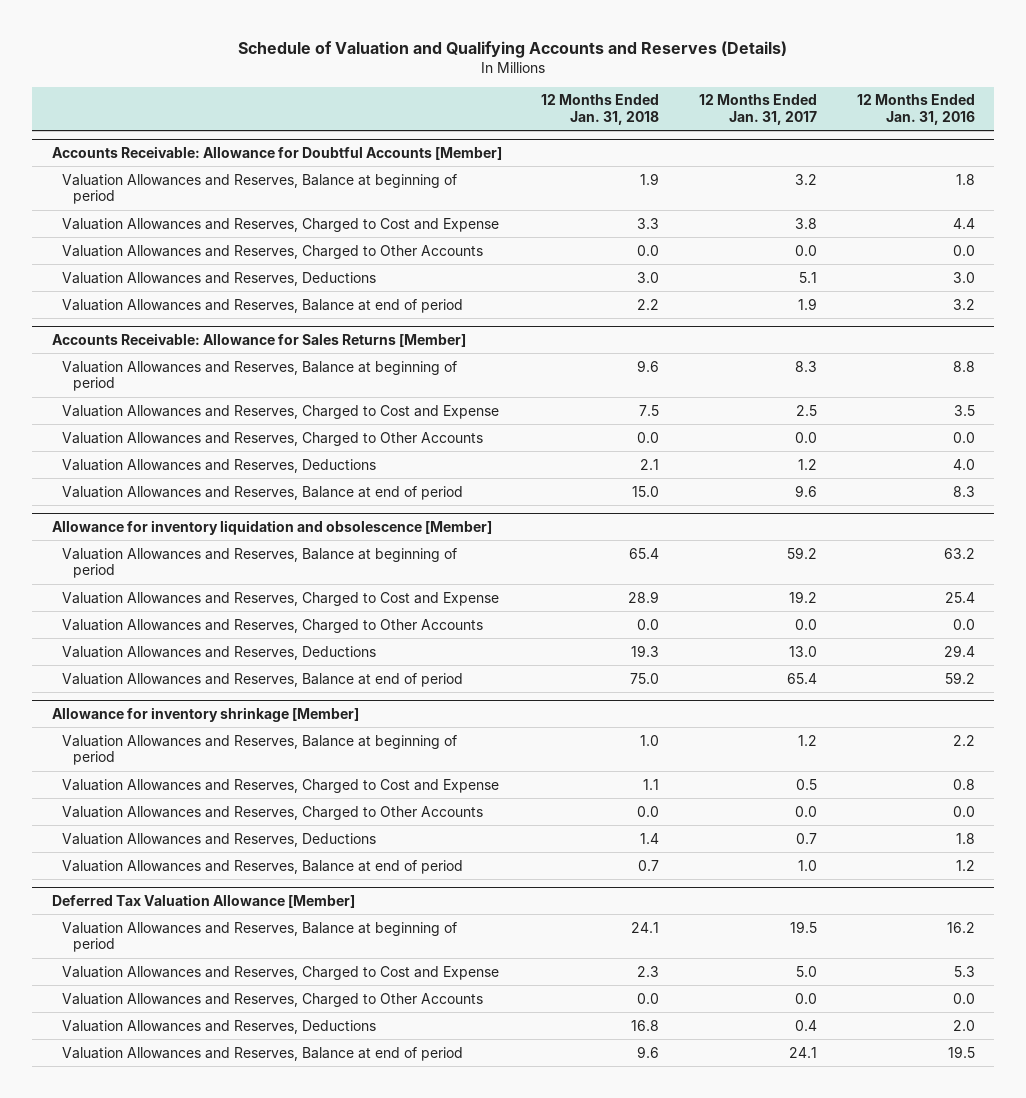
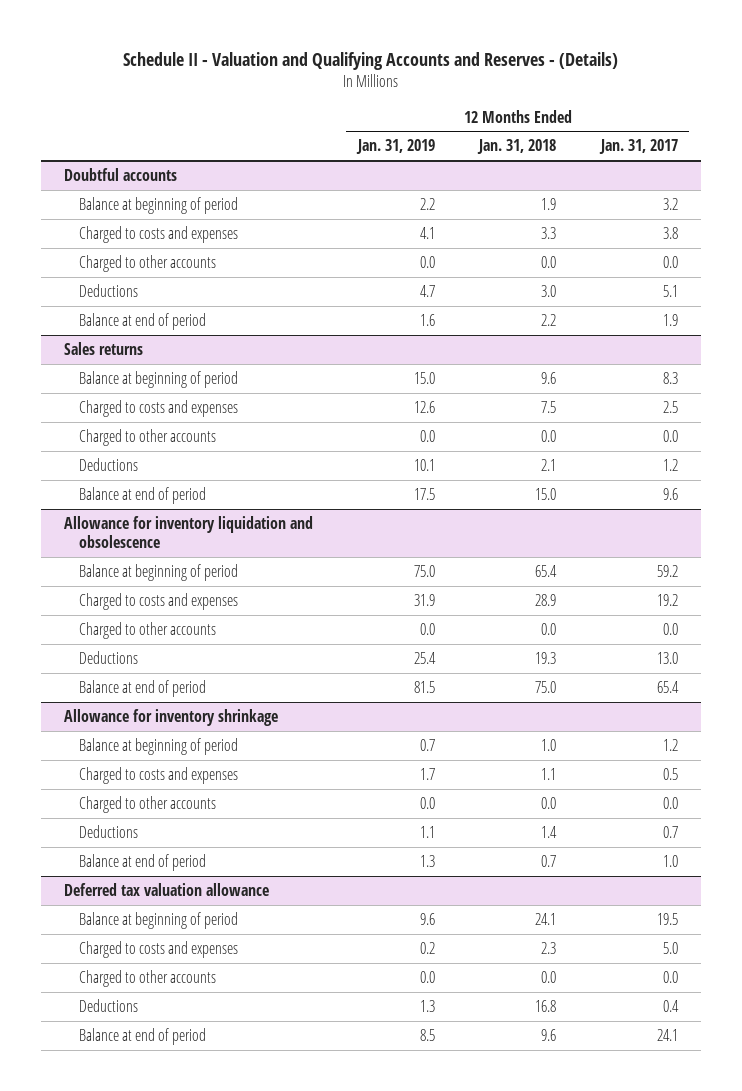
- Schedule of Valuation and Qualifying Accounts and Reserves (Details)
+ Schedule II - Valuation and Qualifying Accounts and Reserves - (Details)
- | 12 Months Ended Jan. 31, 2018 | 12 Months Ended Jan. 31, 2017 | 12 Months Ended Jan. 31, 2016
+ | 12 Months Ended Jan. 31, 2019 | 12 Months Ended Jan. 31, 2018 | 12 Months Ended Jan. 31, 2017
- Accounts Receivable: Allowance for Doubtful Accounts [Member]
- Valuation Allowances and Reserves, Balance at beginning of period | 1.9 | 3.2 | 1.8
- Valuation Allowances and Reserves, Charged to Cost and Expense | 3.3 | 3.8 | 4.4
- Valuation Allowances and Reserves, Charged to Other Accounts | 0.0 | 0.0 | 0.0
- Valuation Allowances and Reserves, Deductions | 3.0 | 5.1 | 3.0
- Valuation Allowances and Reserves, Balance at end of period | 2.2 | 1.9 | 3.2
- Accounts Receivable: Allowance for Sales Returns [Member]
- Valuation Allowances and Reserves, Balance at beginning of period | 9.6 | 8.3 | 8.8
- Valuation Allowances and Reserves, Charged to Cost and Expense | 7.5 | 2.5 | 3.5
- Valuation Allowances and Reserves, Charged to Other Accounts | 0.0 | 0.0 | 0.0
- Valuation Allowances and Reserves, Deductions | 2.1 | 1.2 | 4.0
- Valuation Allowances and Reserves, Balance at end of period | 15.0 | 9.6 | 8.3
- Allowance for inventory liquidation and obsolescence [Member]
- Valuation Allowances and Reserves, Balance at beginning of period | 65.4 | 59.2 | 63.2
- Valuation Allowances and Reserves, Charged to Cost and Expense | 28.9 | 19.2 | 25.4
- Valuation Allowances and Reserves, Charged to Other Accounts | 0.0 | 0.0 | 0.0
- Valuation Allowances and Reserves, Deductions | 19.3 | 13.0 | 29.4
- Valuation Allowances and Reserves, Balance at end of period | 75.0 | 65.4 | 59.2
- Allowance for inventory shrinkage [Member]
- Valuation Allowances and Reserves, Balance at beginning of period | 1.0 | 1.2 | 2.2
- Valuation Allowances and Reserves, Charged to Cost and Expense | 1.1 | 0.5 | 0.8
- Valuation Allowances and Reserves, Charged to Other Accounts | 0.0 | 0.0 | 0.0
- Valuation Allowances and Reserves, Deductions | 1.4 | 0.7 | 1.8
- Valuation Allowances and Reserves, Balance at end of period | 0.7 | 1.0 | 1.2
- Deferred Tax Valuation Allowance [Member]
- Valuation Allowances and Reserves, Balance at beginning of period | 24.1 | 19.5 | 16.2
- Valuation Allowances and Reserves, Charged to Cost and Expense | 2.3 | 5.0 | 5.3
- Valuation Allowances and Reserves, Charged to Other Accounts | 0.0 | 0.0 | 0.0
- Valuation Allowances and Reserves, Deductions | 16.8 | 0.4 | 2.0
- Valuation Allowances and Reserves, Balance at end of period | 9.6 | 24.1 | 19.5
+ Doubtful accounts
+ Balance at beginning of period | 2.2 | 1.9 | 3.2
+ Charged to costs and expenses | 4.1 | 3.3 | 3.8
+ Charged to other accounts | 0.0 | 0.0 | 0.0
+ Deductions | 4.7 | 3.0 | 5.1
+ Balance at end of period | 1.6 | 2.2 | 1.9
+ Sales returns
+ Balance at beginning of period | 15.0 | 9.6 | 8.3
+ Charged to costs and expenses | 12.6 | 7.5 | 2.5
+ Charged to other accounts | 0.0 | 0.0 | 0.0
+ Deductions | 10.1 | 2.1 | 1.2
+ Balance at end of period | 17.5 | 15.0 | 9.6
+ Allowance for inventory liquidation and obsolescence
+ Balance at beginning of period | 75.0 | 65.4 | 59.2
+ Charged to costs and expenses | 31.9 | 28.9 | 19.2
+ Charged to other accounts | 0.0 | 0.0 | 0.0
+ Deductions | 25.4 | 19.3 | 13.0
+ Balance at end of period | 81.5 | 75.0 | 65.4
+ Allowance for inventory shrinkage
+ Balance at beginning of period | 0.7 | 1.0 | 1.2
+ Charged to costs and expenses | 1.7 | 1.1 | 0.5
+ Charged to other accounts | 0.0 | 0.0 | 0.0
+ Deductions | 1.1 | 1.4 | 0.7
+ Balance at end of period | 1.3 | 0.7 | 1.0
+ Deferred tax valuation allowance
+ Balance at beginning of period | 9.6 | 24.1 | 19.5
+ Charged to costs and expenses | 0.2 | 2.3 | 5.0
+ Charged to other accounts | 0.0 | 0.0 | 0.0
+ Deductions | 1.3 | 16.8 | 0.4
+ Balance at end of period | 8.5 | 9.6 | 24.1

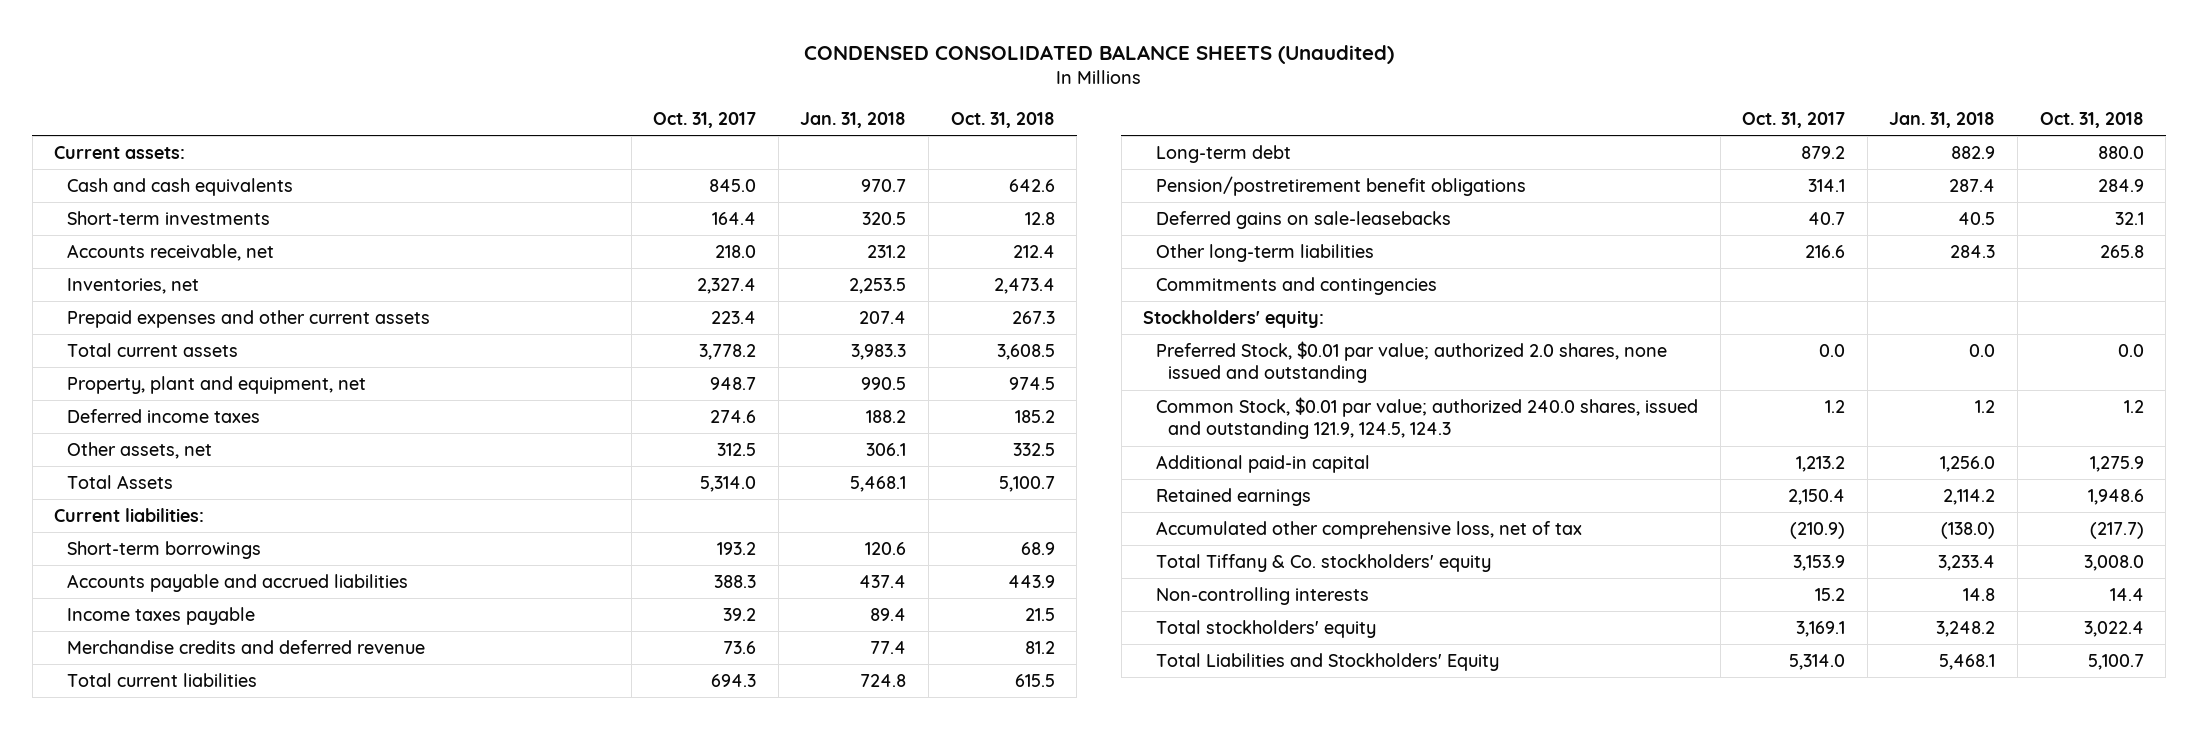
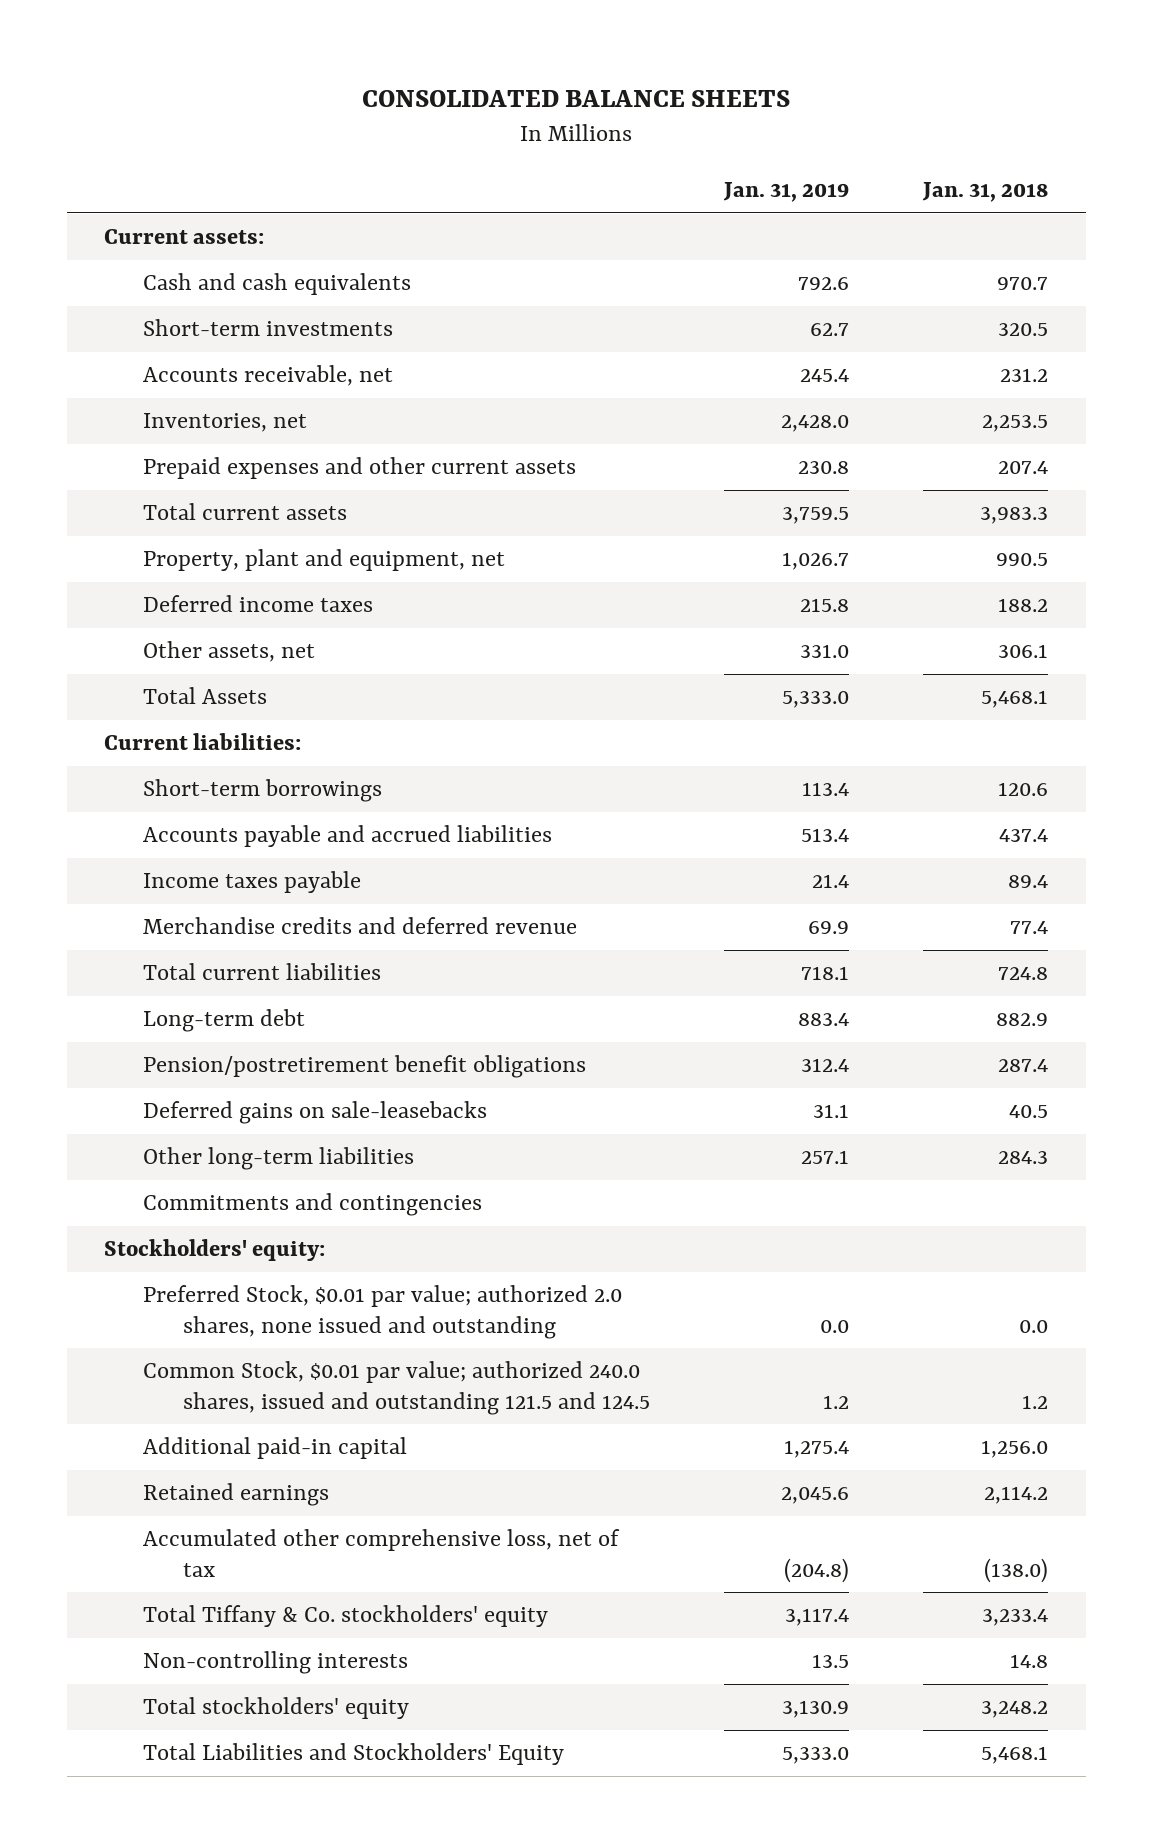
- CONDENSED CONSOLIDATED BALANCE SHEETS (Unaudited)
+ CONSOLIDATED BALANCE SHEETS
- | Oct. 31, 2017 | Jan. 31, 2018 | Oct. 31, 2018
+ | Jan. 31, 2019 | Jan. 31, 2018
- Common Stock, $0.01 par value; authorized 240.0 shares, issued and outstanding 121.9, 124.5, 124.3 | 1.2 | 1.2 | 1.2
+ Common Stock, $0.01 par value; authorized 240.0 shares, issued and outstanding 121.5 and 124.5 | 1.2 | 1.2

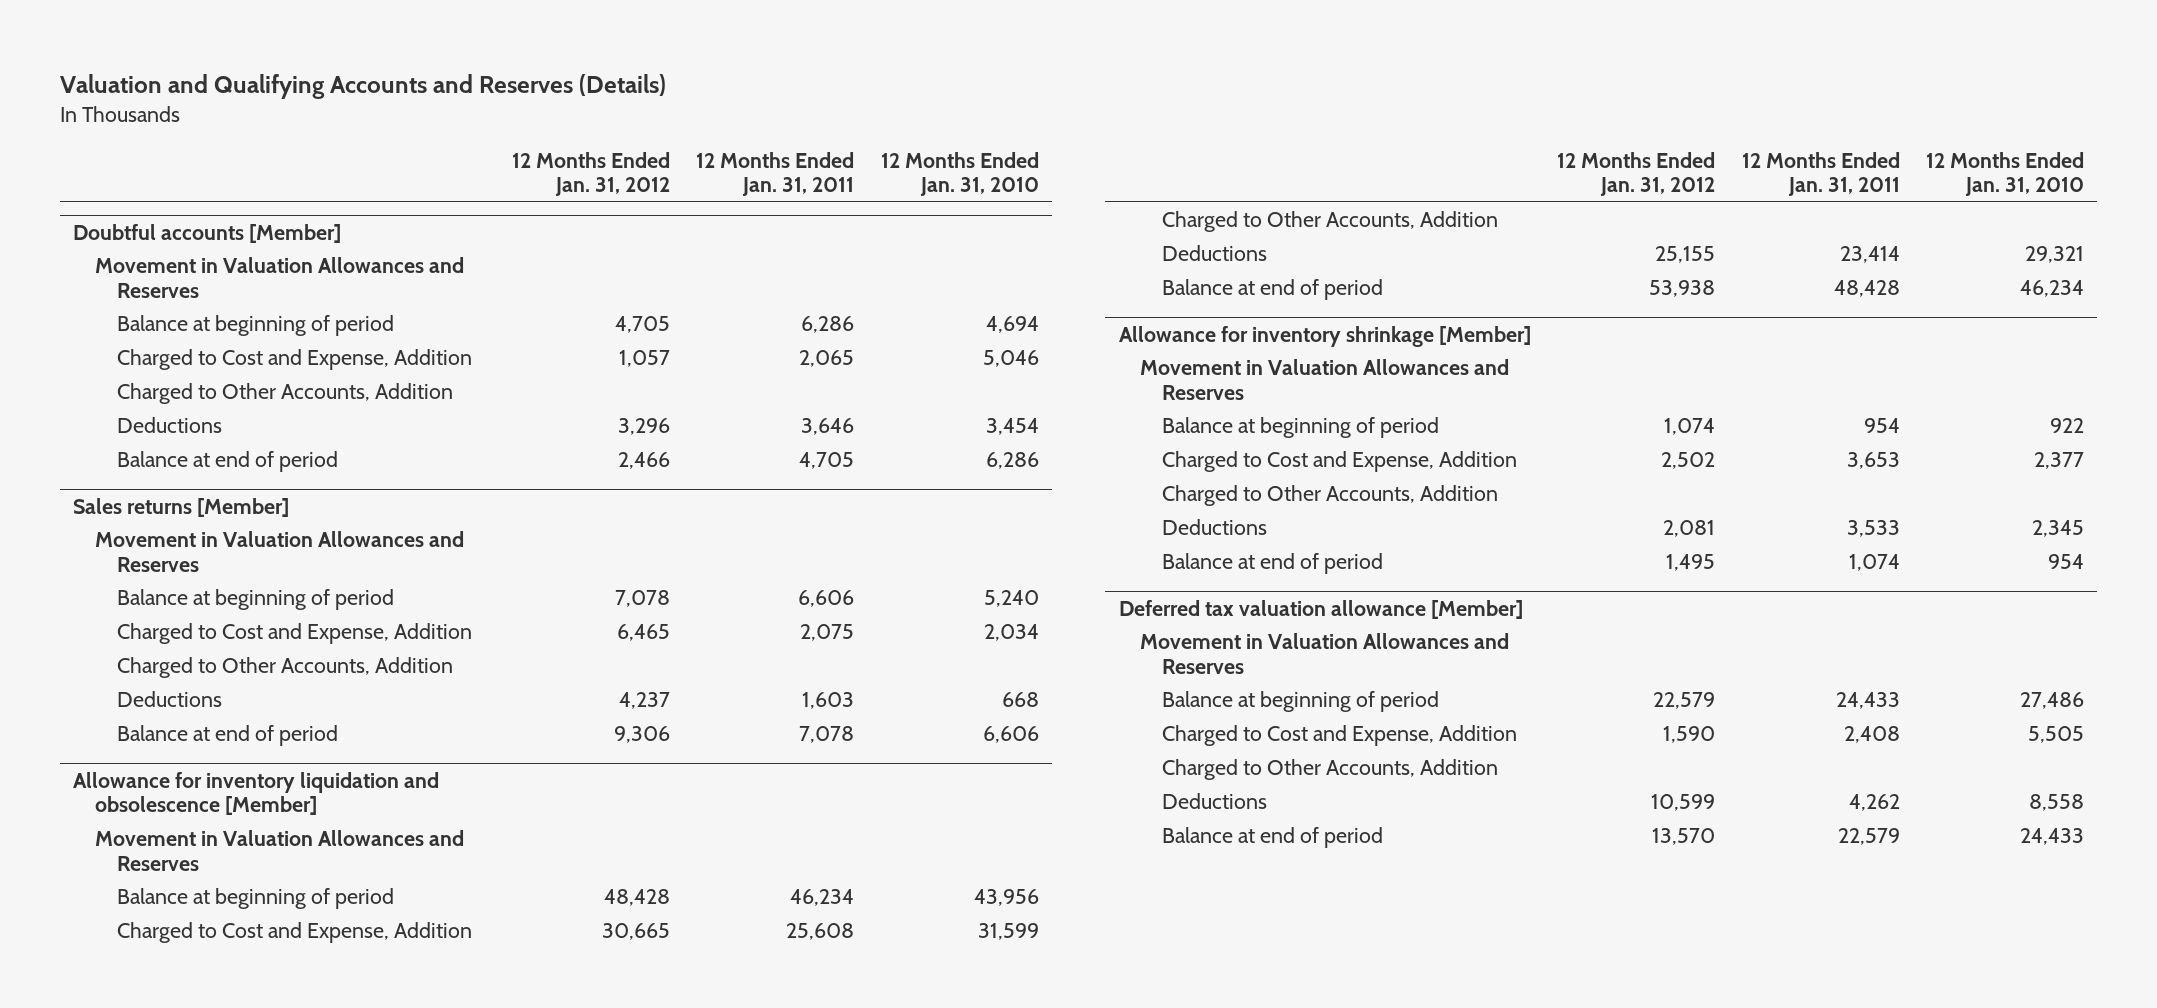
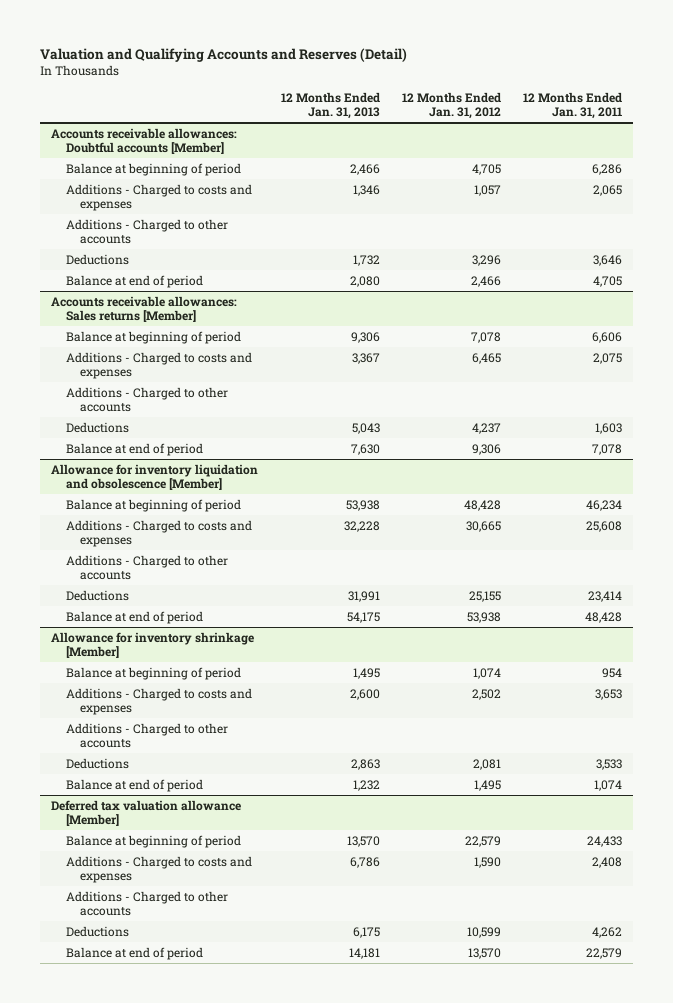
- Valuation and Qualifying Accounts and Reserves (Details)
+ Valuation and Qualifying Accounts and Reserves (Detail)
- | 12 Months Ended Jan. 31, 2012 | 12 Months Ended Jan. 31, 2011 | 12 Months Ended Jan. 31, 2010
+ | 12 Months Ended Jan. 31, 2013 | 12 Months Ended Jan. 31, 2012 | 12 Months Ended Jan. 31, 2011
- Doubtful accounts [Member]
- Movement in Valuation Allowances and Reserves
+ Accounts receivable allowances: Doubtful accounts [Member]
- Charged to Cost and Expense, Addition | 1,057 | 2,065 | 5,046
- Charged to Other Accounts, Addition
+ Additions - Charged to costs and expenses | 1,346 | 1,057 | 2,065
+ Additions - Charged to other accounts
- Sales returns [Member]
- Movement in Valuation Allowances and Reserves
+ Accounts receivable allowances: Sales returns [Member]
- Charged to Cost and Expense, Addition | 6,465 | 2,075 | 2,034
- Charged to Other Accounts, Addition
+ Additions - Charged to costs and expenses | 3,367 | 6,465 | 2,075
+ Additions - Charged to other accounts
@ Allowance for inventory liquidation and obsolescence [Member]
- Movement in Valuation Allowances and Reserves
- Charged to Cost and Expense, Addition | 30,665 | 25,608 | 31,599
- Charged to Other Accounts, Addition
+ Additions - Charged to costs and expenses | 32,228 | 30,665 | 25,608
+ Additions - Charged to other accounts
@ Allowance for inventory shrinkage [Member]
- Movement in Valuation Allowances and Reserves
- Charged to Cost and Expense, Addition | 2,502 | 3,653 | 2,377
- Charged to Other Accounts, Addition
+ Additions - Charged to costs and expenses | 2,600 | 2,502 | 3,653
+ Additions - Charged to other accounts
@ Deferred tax valuation allowance [Member]
- Movement in Valuation Allowances and Reserves
- Charged to Cost and Expense, Addition | 1,590 | 2,408 | 5,505
- Charged to Other Accounts, Addition
+ Additions - Charged to costs and expenses | 6,786 | 1,590 | 2,408
+ Additions - Charged to other accounts

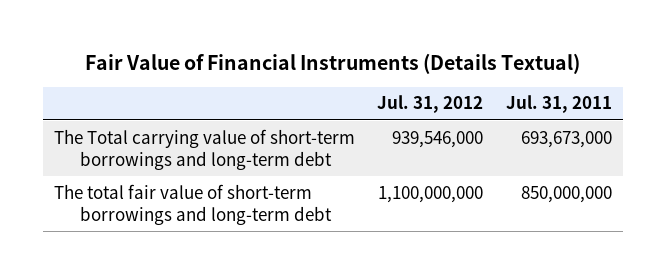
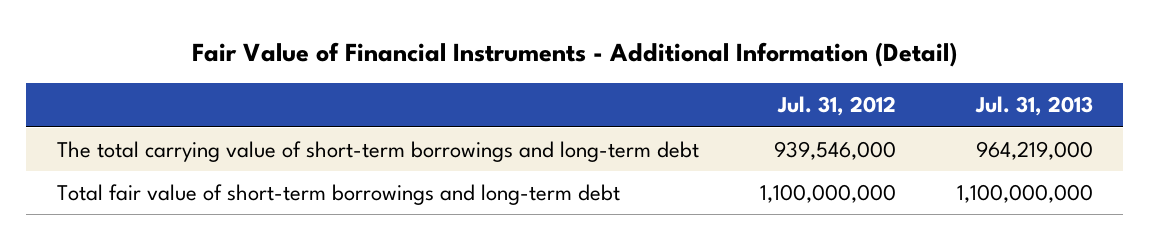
- Fair Value of Financial Instruments (Details Textual)
+ Fair Value of Financial Instruments - Additional Information (Detail)
- | Jul. 31, 2012 | Jul. 31, 2011
+ | Jul. 31, 2012 | Jul. 31, 2013
- The Total carrying value of short-term borrowings and long-term debt | 939,546,000 | 693,673,000
- The total fair value of short-term borrowings and long-term debt | 1,100,000,000 | 850,000,000
+ The total carrying value of short-term borrowings and long-term debt | 939,546,000 | 964,219,000
+ Total fair value of short-term borrowings and long-term debt | 1,100,000,000 | 1,100,000,000

